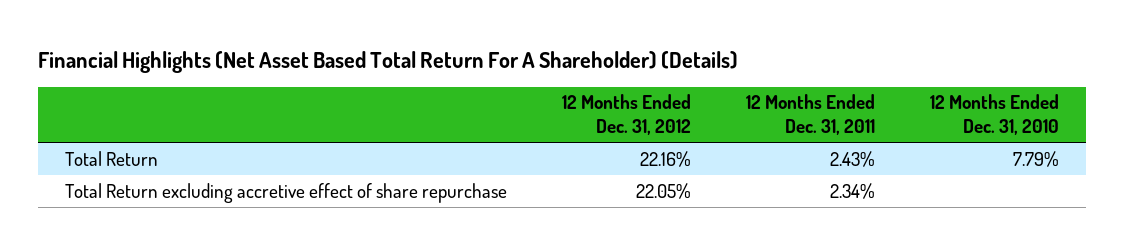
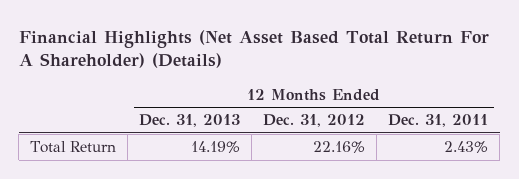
- | 12 Months Ended Dec. 31, 2012 | 12 Months Ended Dec. 31, 2011 | 12 Months Ended Dec. 31, 2010
+ | 12 Months Ended Dec. 31, 2013 | 12 Months Ended Dec. 31, 2012 | 12 Months Ended Dec. 31, 2011
- Total Return excluding accretive effect of share repurchase | 22.05% | 2.34% |

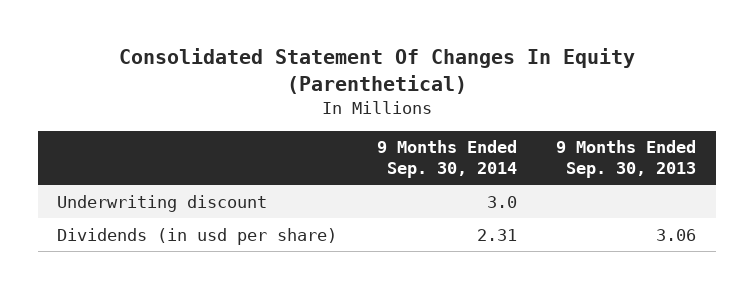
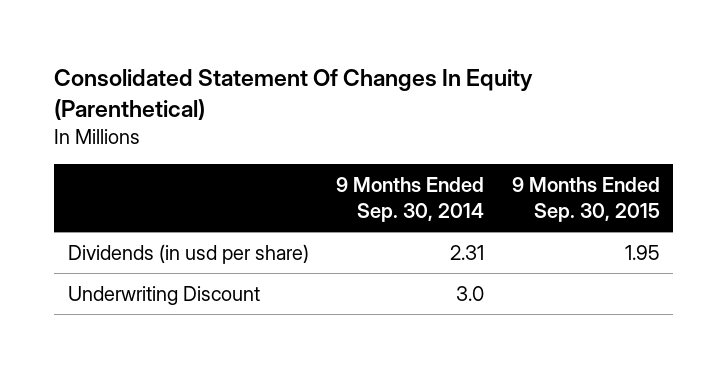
- | 9 Months Ended Sep. 30, 2014 | 9 Months Ended Sep. 30, 2013
+ | 9 Months Ended Sep. 30, 2014 | 9 Months Ended Sep. 30, 2015
- Underwriting discount | 3.0 |
+ Underwriting Discount | 3.0 |

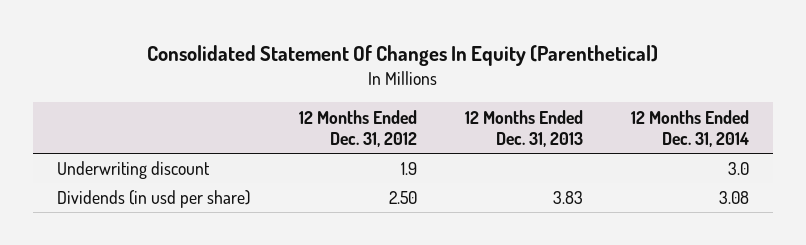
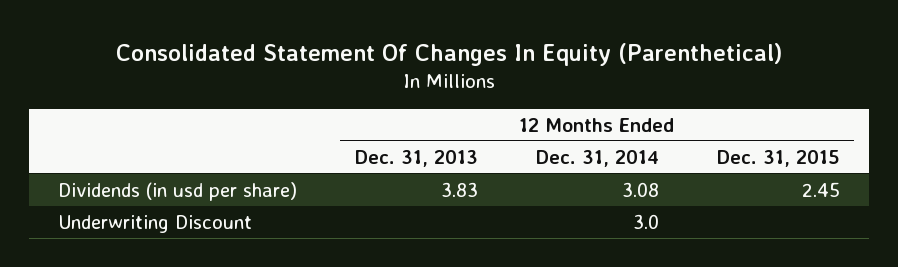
- | 12 Months Ended Dec. 31, 2012 | 12 Months Ended Dec. 31, 2013 | 12 Months Ended Dec. 31, 2014
+ | 12 Months Ended Dec. 31, 2013 | 12 Months Ended Dec. 31, 2014 | 12 Months Ended Dec. 31, 2015
- Underwriting discount | 1.9 | | 3.0
+ Underwriting Discount | | 3.0 |

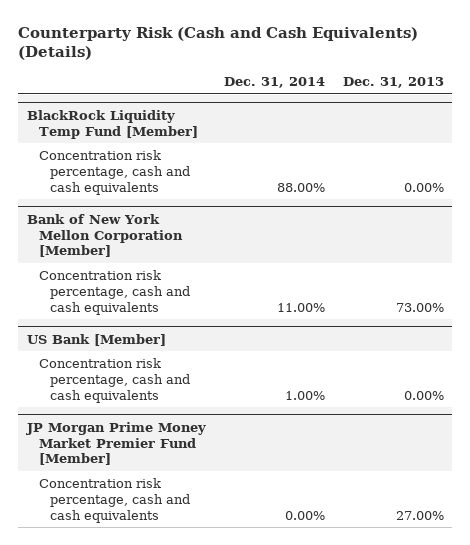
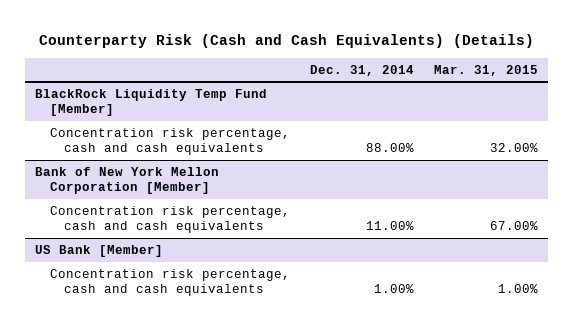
- | Dec. 31, 2014 | Dec. 31, 2013
+ | Dec. 31, 2014 | Mar. 31, 2015
- JP Morgan Prime Money Market Premier Fund [Member]
- Concentration risk percentage, cash and cash equivalents | 0.00% | 27.00%

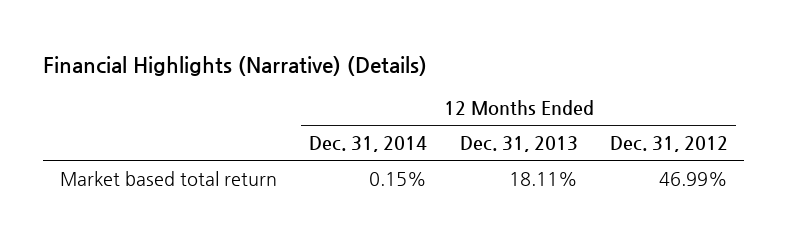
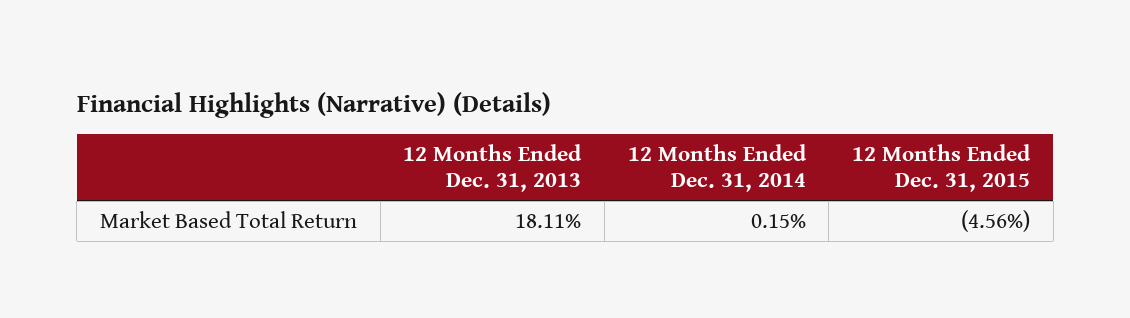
- | 12 Months Ended Dec. 31, 2014 | 12 Months Ended Dec. 31, 2013 | 12 Months Ended Dec. 31, 2012
+ | 12 Months Ended Dec. 31, 2013 | 12 Months Ended Dec. 31, 2014 | 12 Months Ended Dec. 31, 2015
- Market based total return | 0.15% | 18.11% | 46.99%
+ Market Based Total Return | 18.11% | 0.15% | (4.56%)

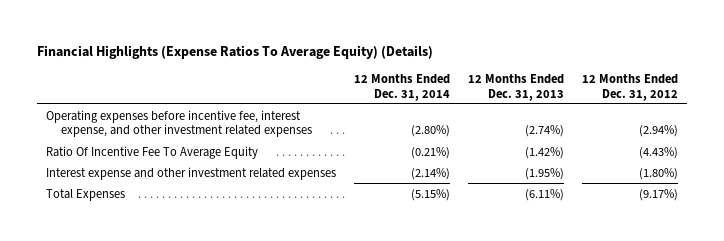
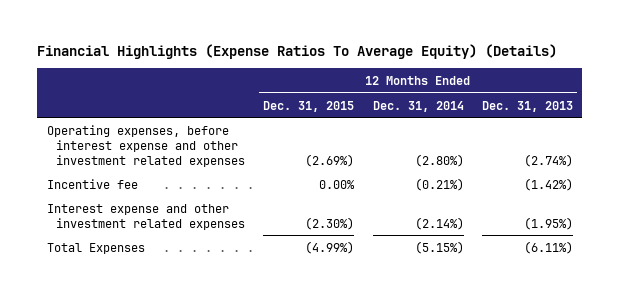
- | 12 Months Ended Dec. 31, 2014 | 12 Months Ended Dec. 31, 2013 | 12 Months Ended Dec. 31, 2012
+ | 12 Months Ended Dec. 31, 2015 | 12 Months Ended Dec. 31, 2014 | 12 Months Ended Dec. 31, 2013
- Operating expenses before incentive fee, interest expense, and other investment related expenses | (2.80%) | (2.74%) | (2.94%)
- Ratio Of Incentive Fee To Average Equity | (0.21%) | (1.42%) | (4.43%)
+ Operating expenses, before interest expense and other investment related expenses | (2.69%) | (2.80%) | (2.74%)
+ Incentive fee | 0.00% | (0.21%) | (1.42%)

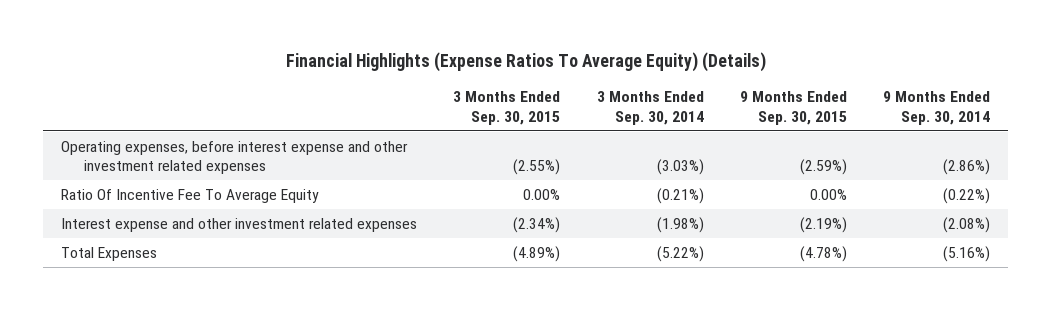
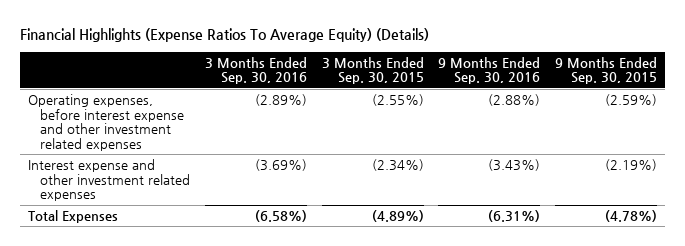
- | 3 Months Ended Sep. 30, 2015 | 3 Months Ended Sep. 30, 2014 | 9 Months Ended Sep. 30, 2015 | 9 Months Ended Sep. 30, 2014
+ | 3 Months Ended Sep. 30, 2016 | 3 Months Ended Sep. 30, 2015 | 9 Months Ended Sep. 30, 2016 | 9 Months Ended Sep. 30, 2015
- Ratio Of Incentive Fee To Average Equity | 0.00% | (0.21%) | 0.00% | (0.22%)

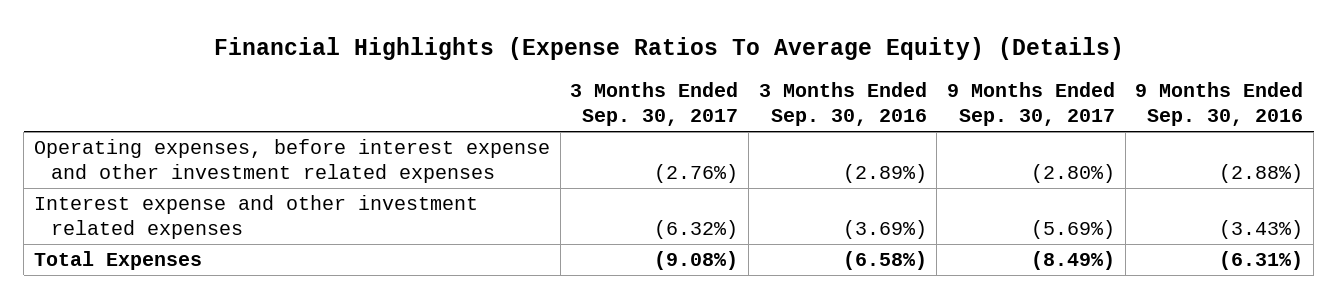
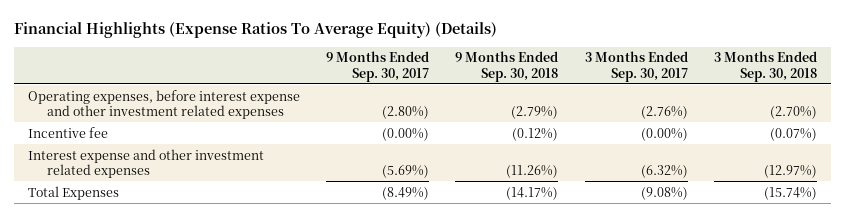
- | 3 Months Ended Sep. 30, 2017 | 3 Months Ended Sep. 30, 2016 | 9 Months Ended Sep. 30, 2017 | 9 Months Ended Sep. 30, 2016
+ | 9 Months Ended Sep. 30, 2017 | 9 Months Ended Sep. 30, 2018 | 3 Months Ended Sep. 30, 2017 | 3 Months Ended Sep. 30, 2018
+ Incentive fee | (0.00%) | (0.12%) | (0.00%) | (0.07%)

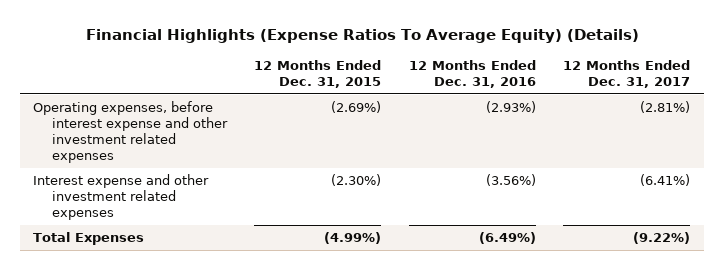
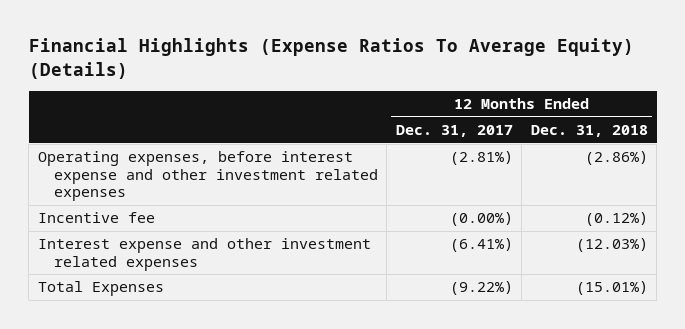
- | 12 Months Ended Dec. 31, 2015 | 12 Months Ended Dec. 31, 2016 | 12 Months Ended Dec. 31, 2017
+ | 12 Months Ended Dec. 31, 2017 | 12 Months Ended Dec. 31, 2018
+ Incentive fee | (0.00%) | (0.12%)

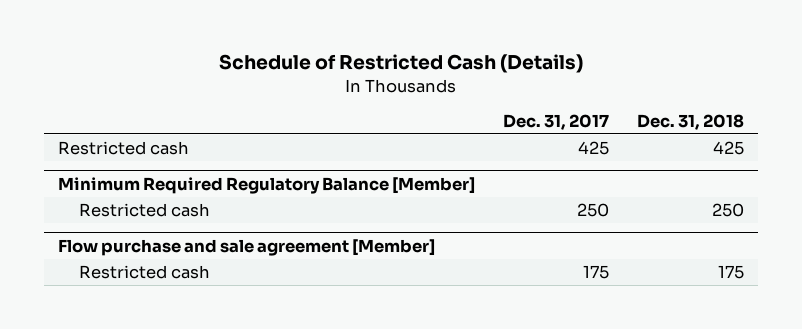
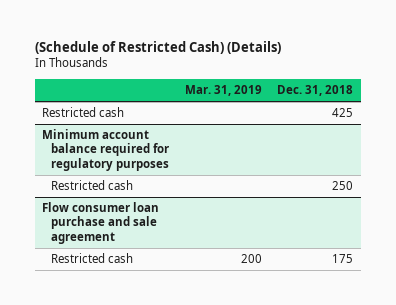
- Schedule of Restricted Cash (Details)
+ (Schedule of Restricted Cash) (Details)
- | Dec. 31, 2017 | Dec. 31, 2018
+ | Mar. 31, 2019 | Dec. 31, 2018
- Minimum Required Regulatory Balance [Member]
+ Minimum account balance required for regulatory purposes
- Flow purchase and sale agreement [Member]
+ Flow consumer loan purchase and sale agreement

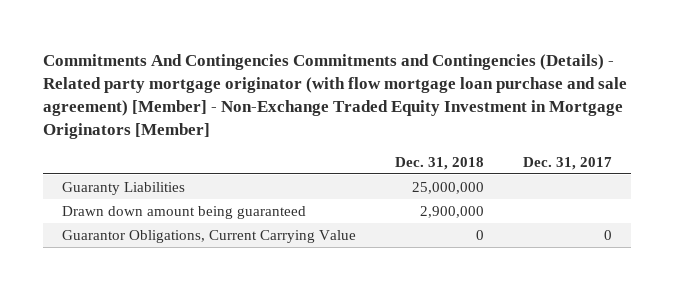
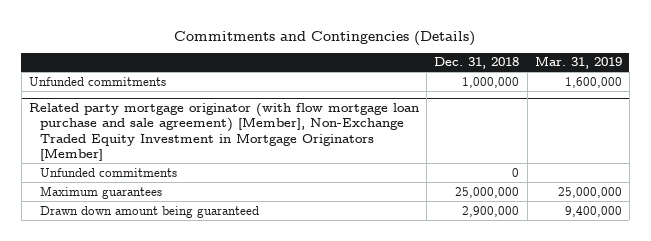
- Commitments And Contingencies Commitments and Contingencies (Details) - Related party mortgage originator (with flow mortgage loan purchase and sale agreement) [Member] - Non-Exchange Traded Equity Investment in Mortgage Originators [Member]
+ Commitments and Contingencies (Details)
- | Dec. 31, 2018 | Dec. 31, 2017
+ | Dec. 31, 2018 | Mar. 31, 2019
- Guaranty Liabilities | 25,000,000 |
+ Unfunded commitments | 1,000,000 | 1,600,000
+ Related party mortgage originator (with flow mortgage loan purchase and sale agreement) [Member], Non-Exchange Traded Equity Investment in Mortgage Originators [Member]
+ Unfunded commitments | 0 |
+ Maximum guarantees | 25,000,000 | 25,000,000
- Guarantor Obligations, Current Carrying Value | 0 | 0

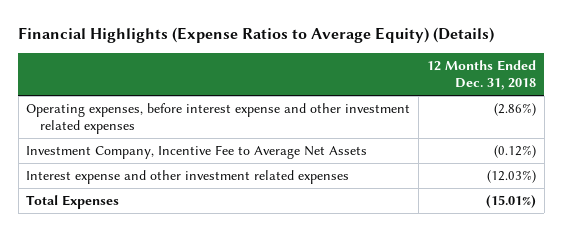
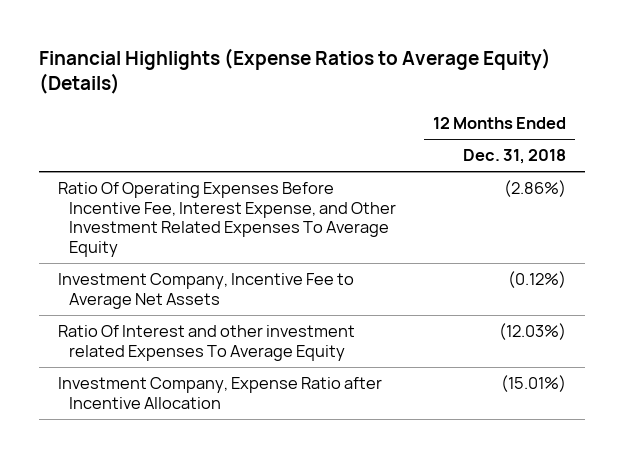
- Operating expenses, before interest expense and other investment related expenses | (2.86%)
+ Ratio Of Operating Expenses Before Incentive Fee, Interest Expense, and Other Investment Related Expenses To Average Equity | (2.86%)
- Interest expense and other investment related expenses | (12.03%)
- Total Expenses | (15.01%)
+ Ratio Of Interest and other investment related Expenses To Average Equity | (12.03%)
+ Investment Company, Expense Ratio after Incentive Allocation | (15.01%)

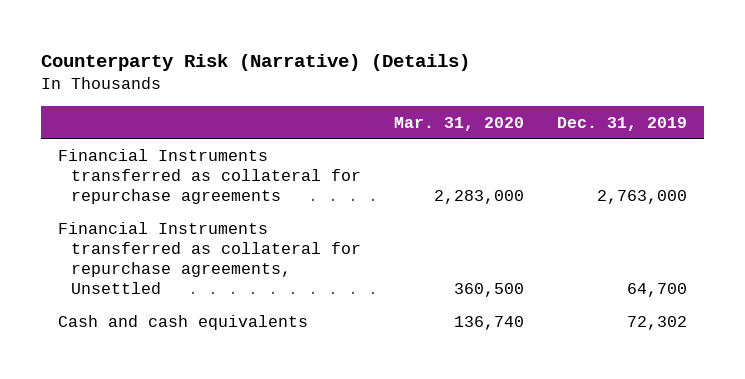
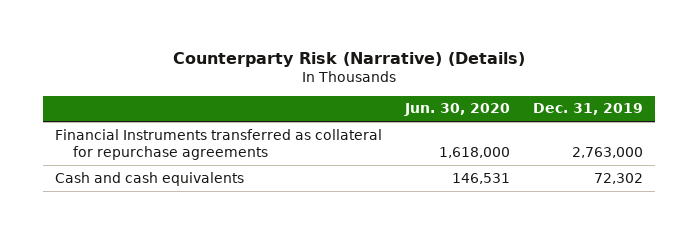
- | Mar. 31, 2020 | Dec. 31, 2019
+ | Jun. 30, 2020 | Dec. 31, 2019
- Financial Instruments transferred as collateral for repurchase agreements, Unsettled | 360,500 | 64,700

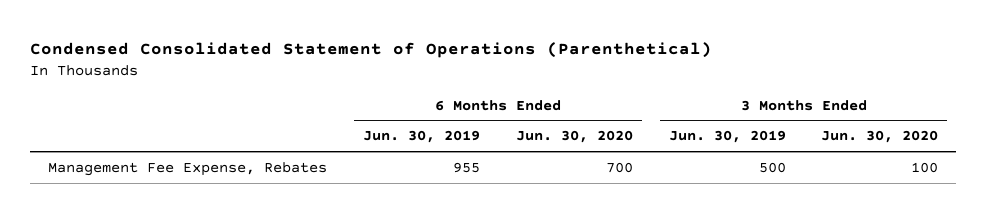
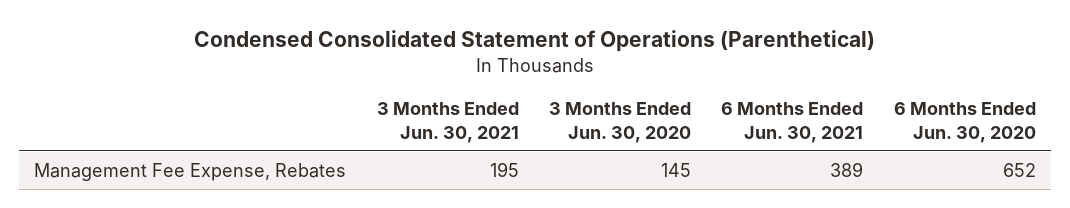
- | 6 Months Ended Jun. 30, 2019 | 6 Months Ended Jun. 30, 2020 | 3 Months Ended Jun. 30, 2019 | 3 Months Ended Jun. 30, 2020
+ | 3 Months Ended Jun. 30, 2021 | 3 Months Ended Jun. 30, 2020 | 6 Months Ended Jun. 30, 2021 | 6 Months Ended Jun. 30, 2020
- Management Fee Expense, Rebates | 955 | 700 | 500 | 100
+ Management Fee Expense, Rebates | 195 | 145 | 389 | 652

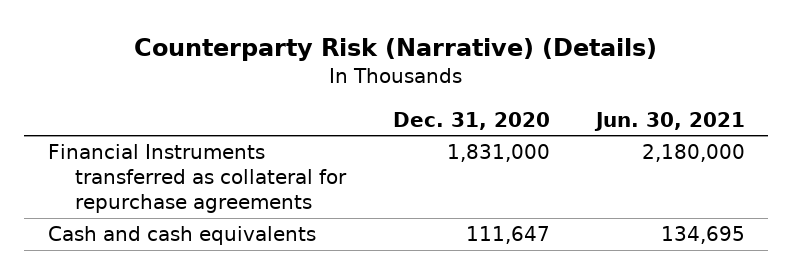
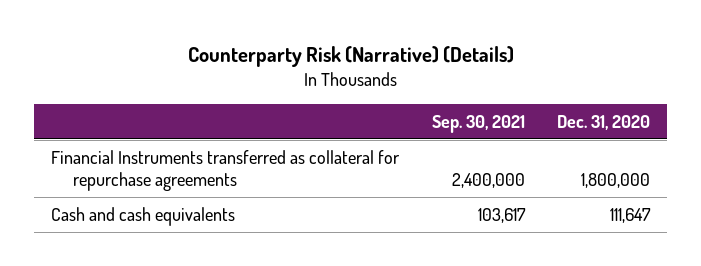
- | Dec. 31, 2020 | Jun. 30, 2021
+ | Sep. 30, 2021 | Dec. 31, 2020
- Financial Instruments transferred as collateral for repurchase agreements | 1,831,000 | 2,180,000
+ Financial Instruments transferred as collateral for repurchase agreements | 2,400,000 | 1,800,000

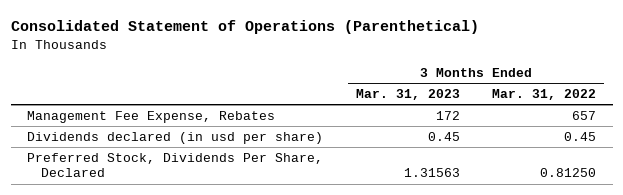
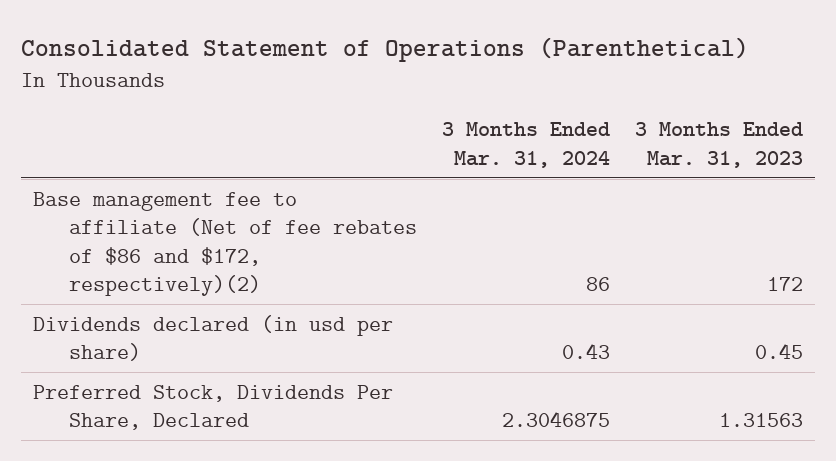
- | 3 Months Ended Mar. 31, 2023 | 3 Months Ended Mar. 31, 2022
+ | 3 Months Ended Mar. 31, 2024 | 3 Months Ended Mar. 31, 2023
- Management Fee Expense, Rebates | 172 | 657
+ Base management fee to affiliate (Net of fee rebates of $86 and $172, respectively)(2) | 86 | 172

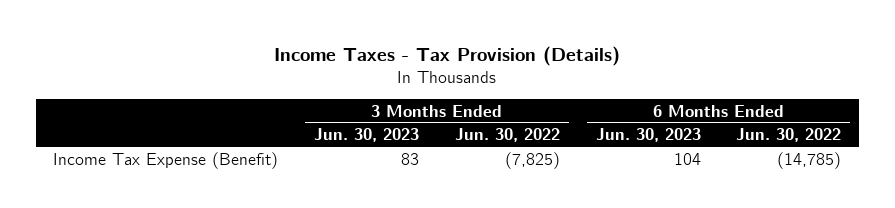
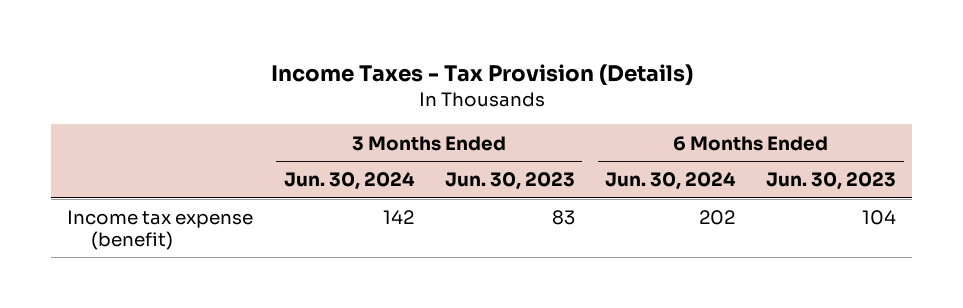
- | 3 Months Ended Jun. 30, 2023 | 3 Months Ended Jun. 30, 2022 | 6 Months Ended Jun. 30, 2023 | 6 Months Ended Jun. 30, 2022
+ | 3 Months Ended Jun. 30, 2024 | 3 Months Ended Jun. 30, 2023 | 6 Months Ended Jun. 30, 2024 | 6 Months Ended Jun. 30, 2023
- Income Tax Expense (Benefit) | 83 | (7,825) | 104 | (14,785)
+ Income tax expense (benefit) | 142 | 83 | 202 | 104

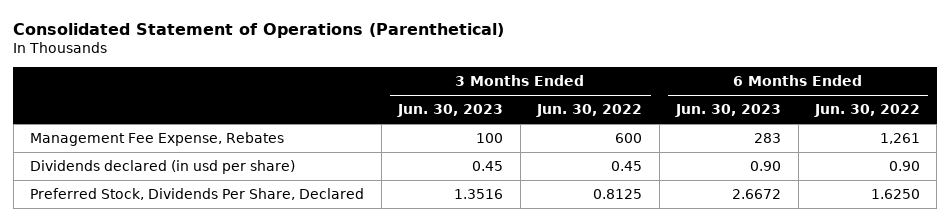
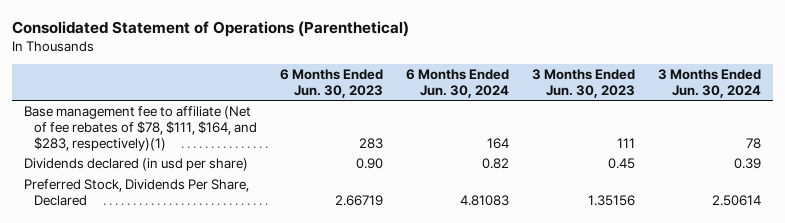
- | 3 Months Ended Jun. 30, 2023 | 3 Months Ended Jun. 30, 2022 | 6 Months Ended Jun. 30, 2023 | 6 Months Ended Jun. 30, 2022
+ | 6 Months Ended Jun. 30, 2023 | 6 Months Ended Jun. 30, 2024 | 3 Months Ended Jun. 30, 2023 | 3 Months Ended Jun. 30, 2024
- Management Fee Expense, Rebates | 100 | 600 | 283 | 1,261
+ Base management fee to affiliate (Net of fee rebates of $78, $111, $164, and $283, respectively)(1) | 283 | 164 | 111 | 78
- Preferred Stock, Dividends Per Share, Declared | 1.3516 | 0.8125 | 2.6672 | 1.6250
+ Preferred Stock, Dividends Per Share, Declared | 2.66719 | 4.81083 | 1.35156 | 2.50614

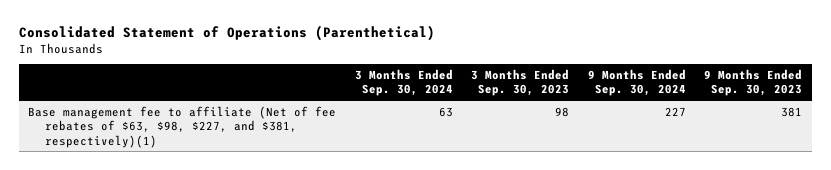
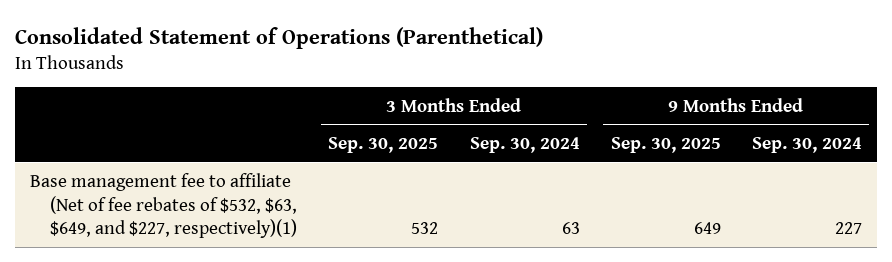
- | 3 Months Ended Sep. 30, 2024 | 3 Months Ended Sep. 30, 2023 | 9 Months Ended Sep. 30, 2024 | 9 Months Ended Sep. 30, 2023
+ | 3 Months Ended Sep. 30, 2025 | 3 Months Ended Sep. 30, 2024 | 9 Months Ended Sep. 30, 2025 | 9 Months Ended Sep. 30, 2024
- Base management fee to affiliate (Net of fee rebates of $63, $98, $227, and $381, respectively)(1) | 63 | 98 | 227 | 381
+ Base management fee to affiliate (Net of fee rebates of $532, $63, $649, and $227, respectively)(1) | 532 | 63 | 649 | 227

